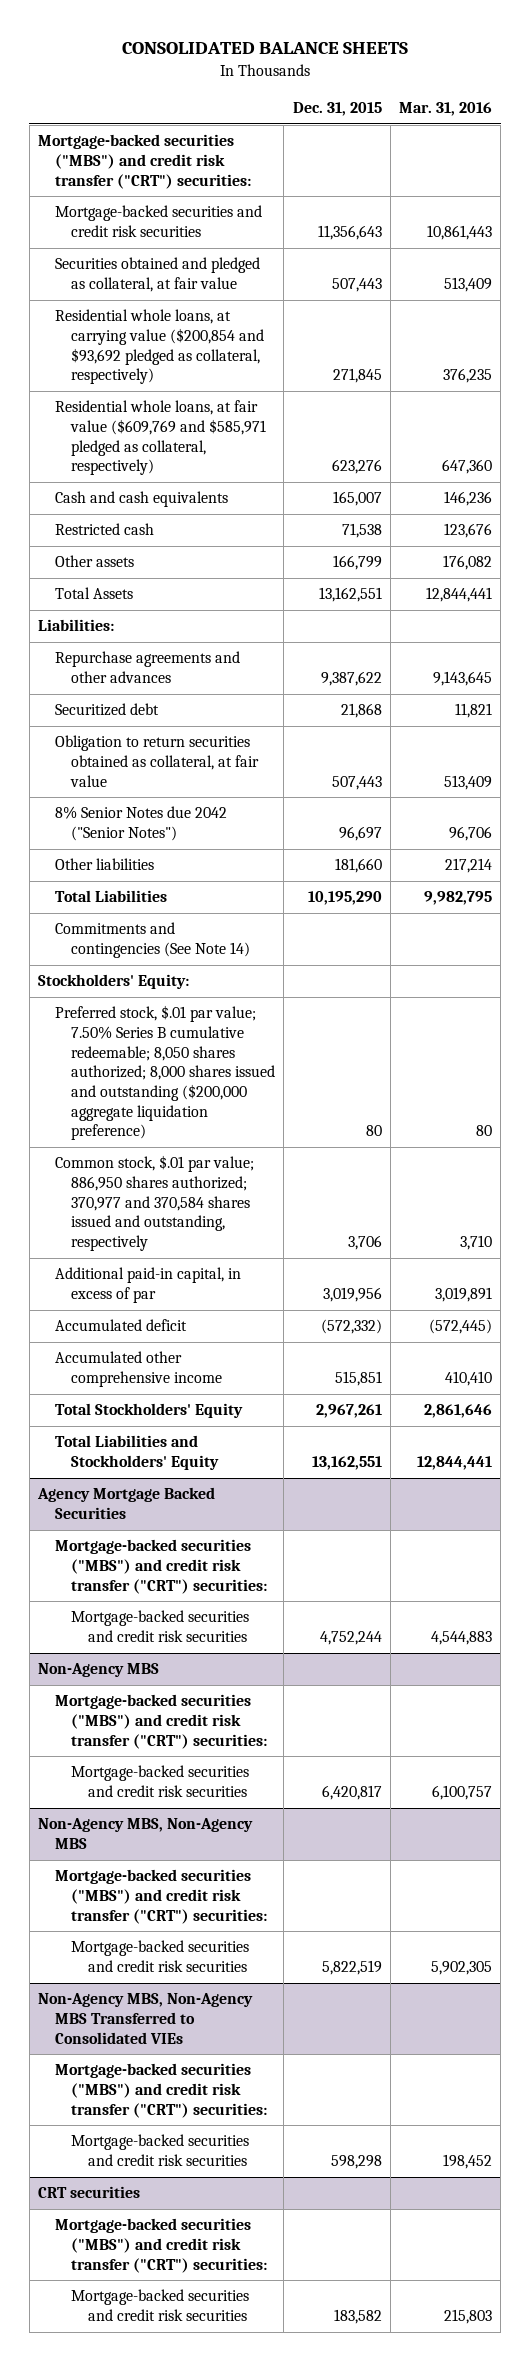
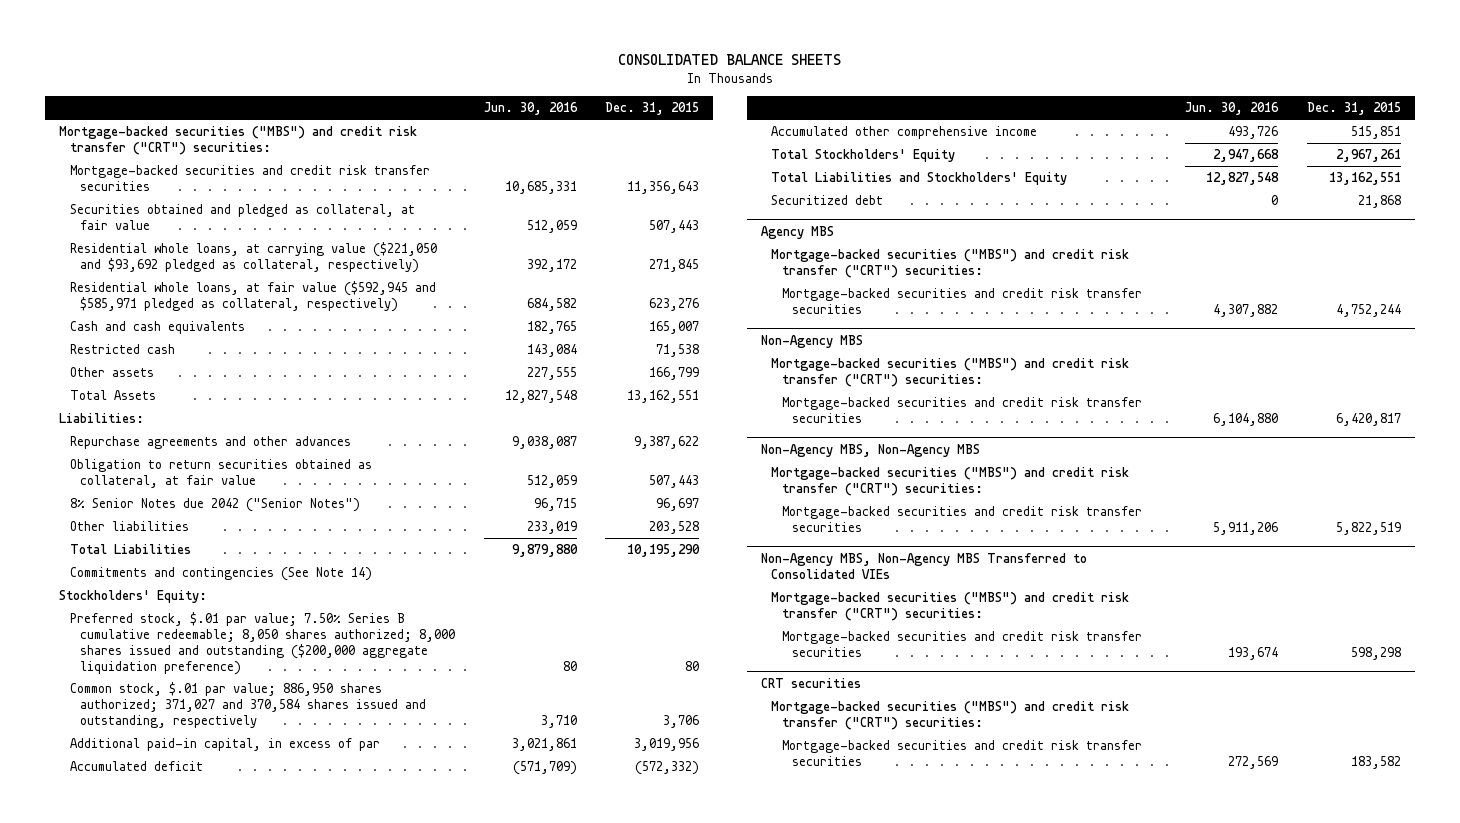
- | Dec. 31, 2015 | Mar. 31, 2016
+ | Jun. 30, 2016 | Dec. 31, 2015
- Mortgage-backed securities and credit risk securities | 11,356,643 | 10,861,443
+ Mortgage-backed securities and credit risk transfer securities | 10,685,331 | 11,356,643
- Residential whole loans, at carrying value ($200,854 and $93,692 pledged as collateral, respectively) | 271,845 | 376,235
- Residential whole loans, at fair value ($609,769 and $585,971 pledged as collateral, respectively) | 623,276 | 647,360
+ Residential whole loans, at carrying value ($221,050 and $93,692 pledged as collateral, respectively) | 392,172 | 271,845
+ Residential whole loans, at fair value ($592,945 and $585,971 pledged as collateral, respectively) | 684,582 | 623,276
- Other liabilities | 181,660 | 217,214
+ Other liabilities | 233,019 | 203,528
- Common stock, $.01 par value; 886,950 shares authorized; 370,977 and 370,584 shares issued and outstanding, respectively | 3,706 | 3,710
+ Common stock, $.01 par value; 886,950 shares authorized; 371,027 and 370,584 shares issued and outstanding, respectively | 3,710 | 3,706
- Agency Mortgage Backed Securities
moved down: Securitized debt | 0 | 21,868
+ Agency MBS
- Mortgage-backed securities and credit risk securities | 4,752,244 | 4,544,883
+ Mortgage-backed securities and credit risk transfer securities | 4,307,882 | 4,752,244
@ Non-Agency MBS
- Mortgage-backed securities and credit risk securities | 6,420,817 | 6,100,757
+ Mortgage-backed securities and credit risk transfer securities | 6,104,880 | 6,420,817
@ Non-Agency MBS, Non-Agency MBS
- Mortgage-backed securities and credit risk securities | 5,822,519 | 5,902,305
+ Mortgage-backed securities and credit risk transfer securities | 5,911,206 | 5,822,519
@ Non-Agency MBS, Non-Agency MBS Transferred to Consolidated VIEs
- Mortgage-backed securities and credit risk securities | 598,298 | 198,452
+ Mortgage-backed securities and credit risk transfer securities | 193,674 | 598,298
@ CRT securities
- Mortgage-backed securities and credit risk securities | 183,582 | 215,803
+ Mortgage-backed securities and credit risk transfer securities | 272,569 | 183,582

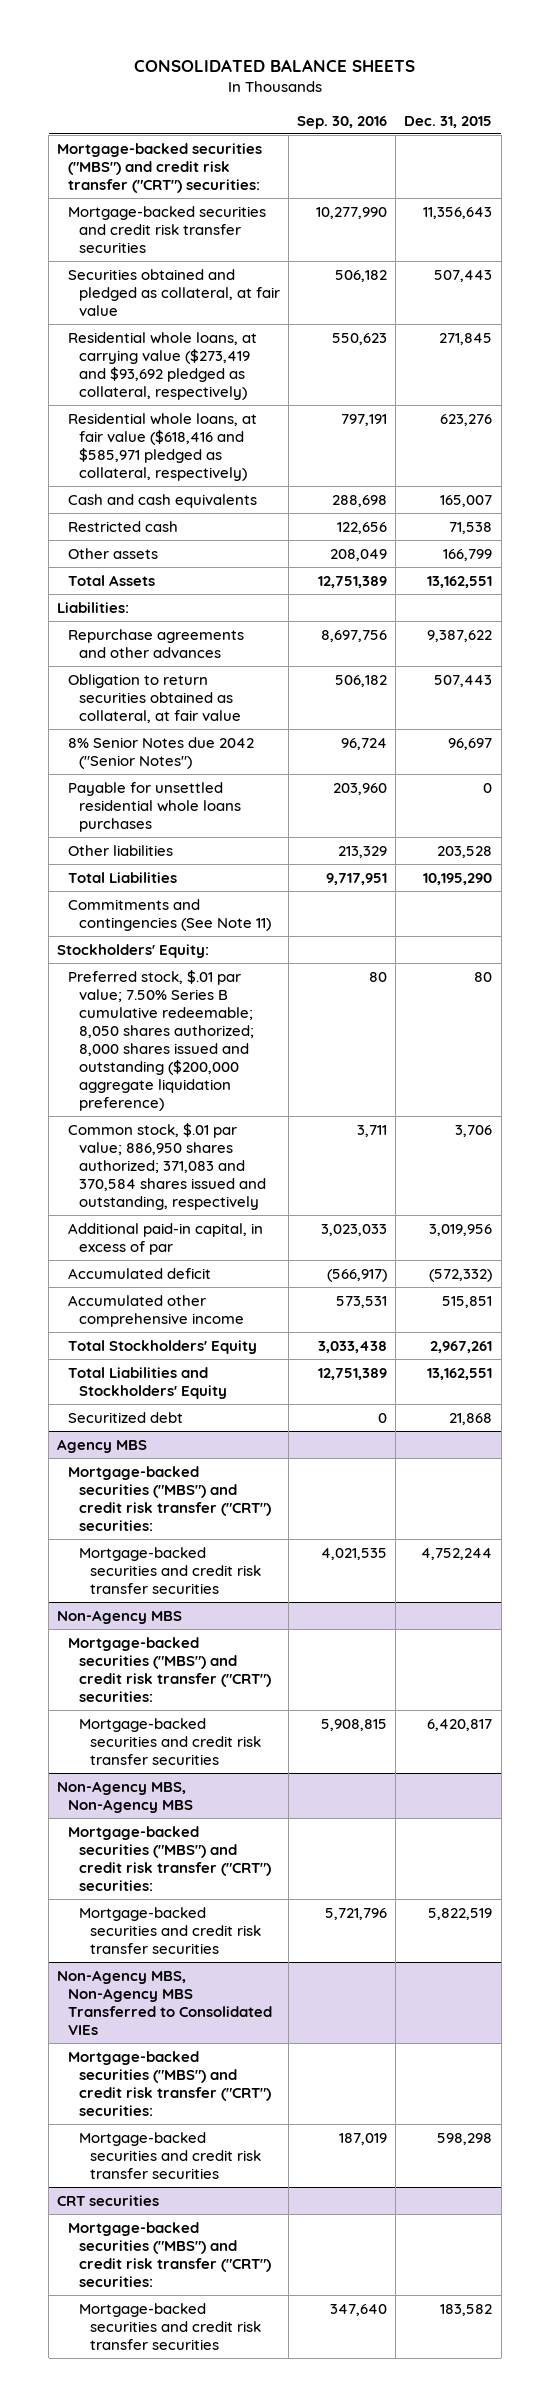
- | Jun. 30, 2016 | Dec. 31, 2015
+ | Sep. 30, 2016 | Dec. 31, 2015
- Residential whole loans, at carrying value ($221,050 and $93,692 pledged as collateral, respectively) | 392,172 | 271,845
- Residential whole loans, at fair value ($592,945 and $585,971 pledged as collateral, respectively) | 684,582 | 623,276
+ Residential whole loans, at carrying value ($273,419 and $93,692 pledged as collateral, respectively) | 550,623 | 271,845
+ Residential whole loans, at fair value ($618,416 and $585,971 pledged as collateral, respectively) | 797,191 | 623,276
+ Payable for unsettled residential whole loans purchases | 203,960 | 0
- Commitments and contingencies (See Note 14)
+ Commitments and contingencies (See Note 11)
- Common stock, $.01 par value; 886,950 shares authorized; 371,027 and 370,584 shares issued and outstanding, respectively | 3,710 | 3,706
+ Common stock, $.01 par value; 886,950 shares authorized; 371,083 and 370,584 shares issued and outstanding, respectively | 3,711 | 3,706

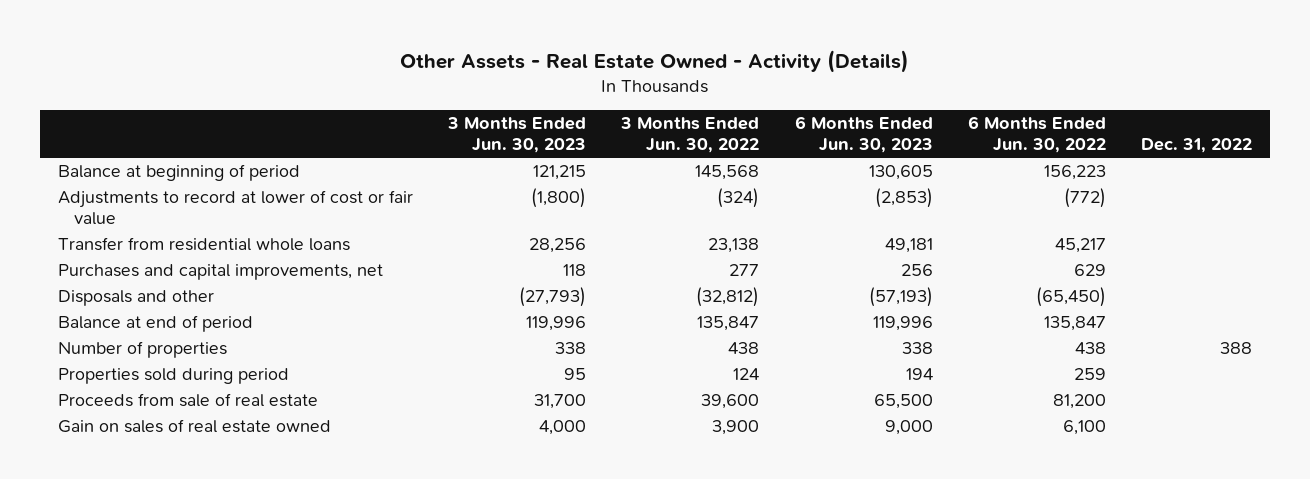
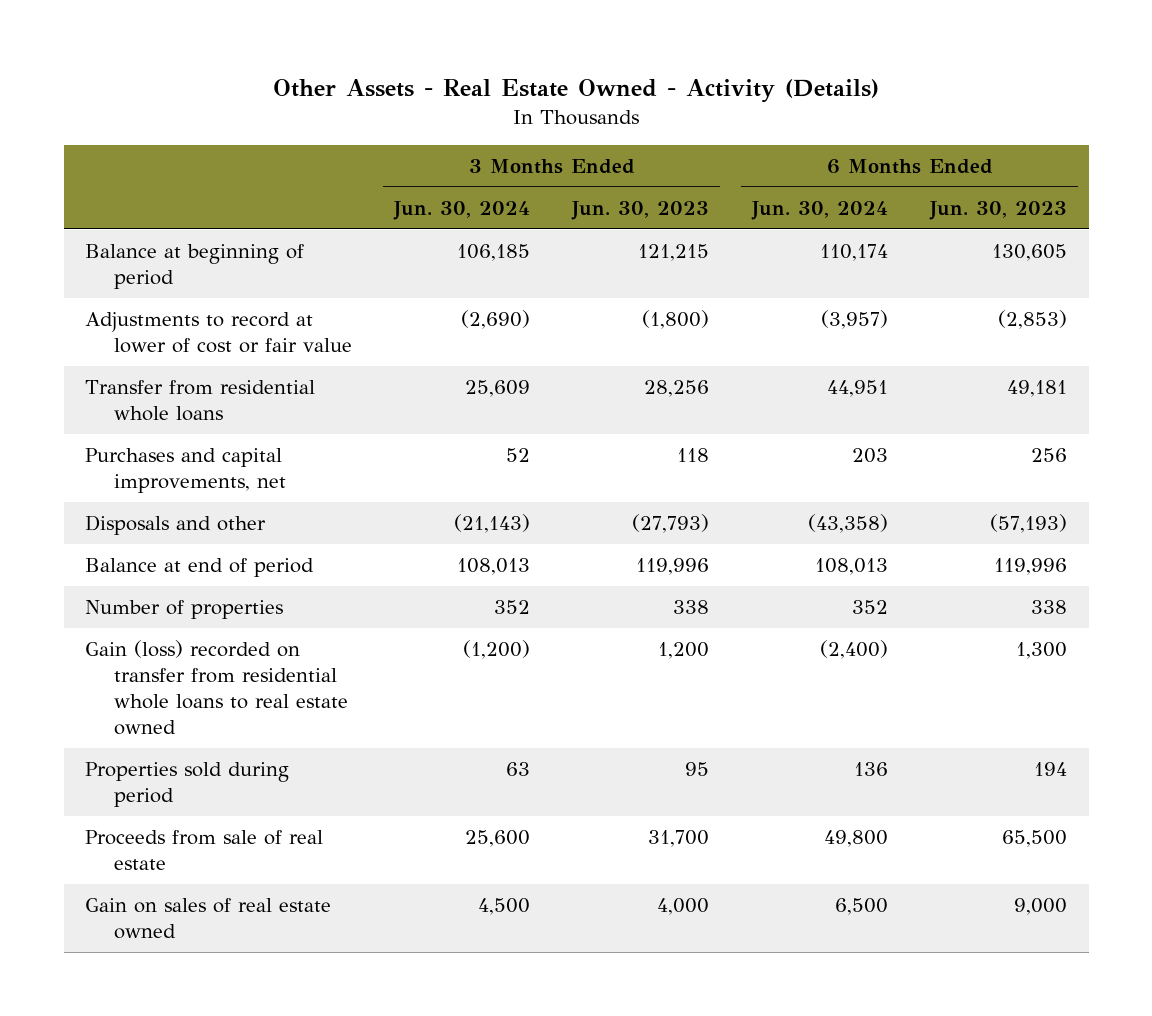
- | 3 Months Ended Jun. 30, 2023 | 3 Months Ended Jun. 30, 2022 | 6 Months Ended Jun. 30, 2023 | 6 Months Ended Jun. 30, 2022 | Dec. 31, 2022
+ | 3 Months Ended Jun. 30, 2024 | 3 Months Ended Jun. 30, 2023 | 6 Months Ended Jun. 30, 2024 | 6 Months Ended Jun. 30, 2023
+ Gain (loss) recorded on transfer from residential whole loans to real estate owned | (1,200) | 1,200 | (2,400) | 1,300

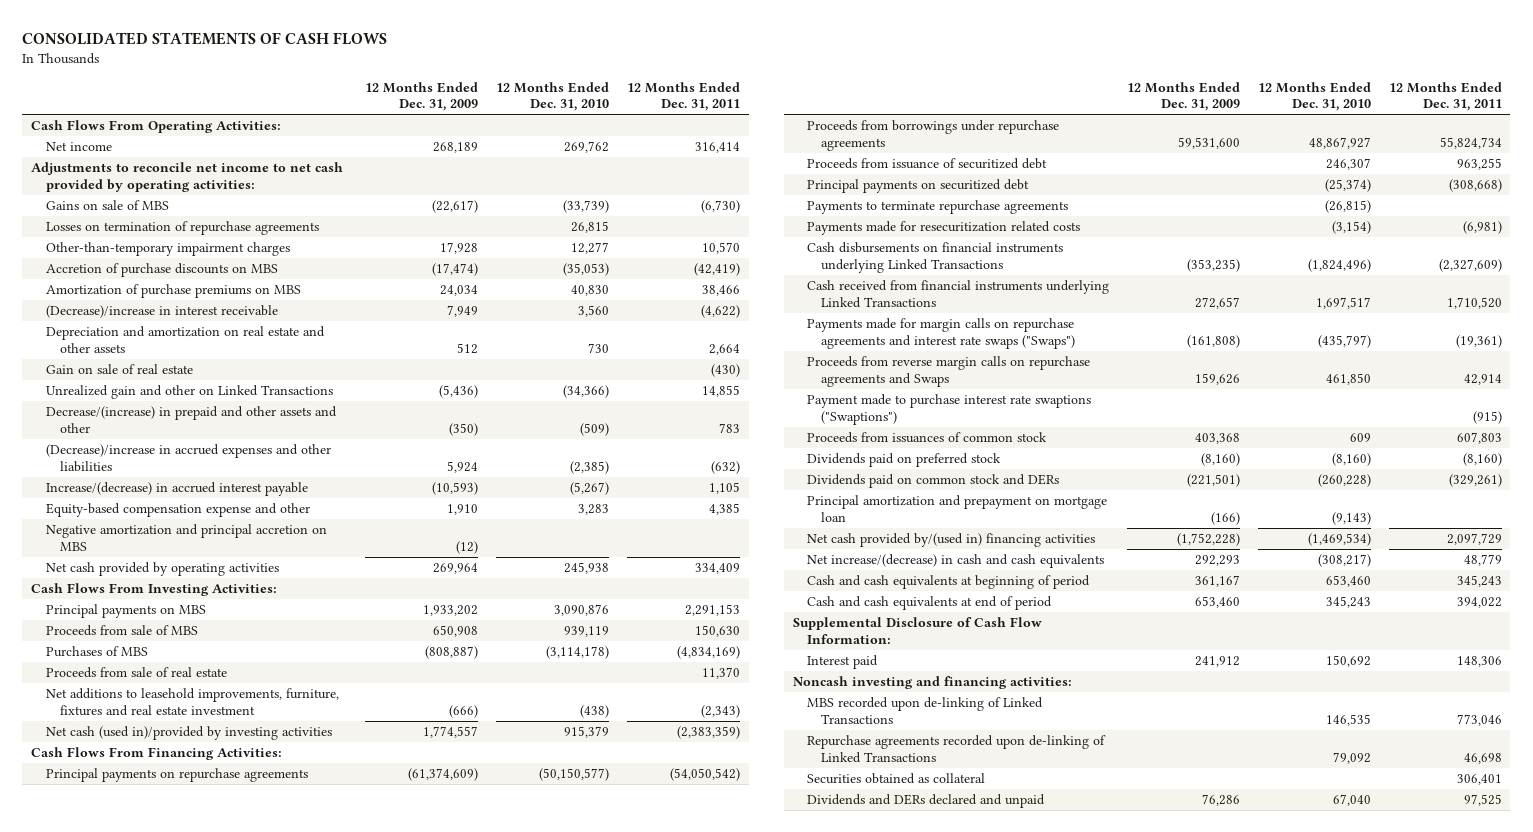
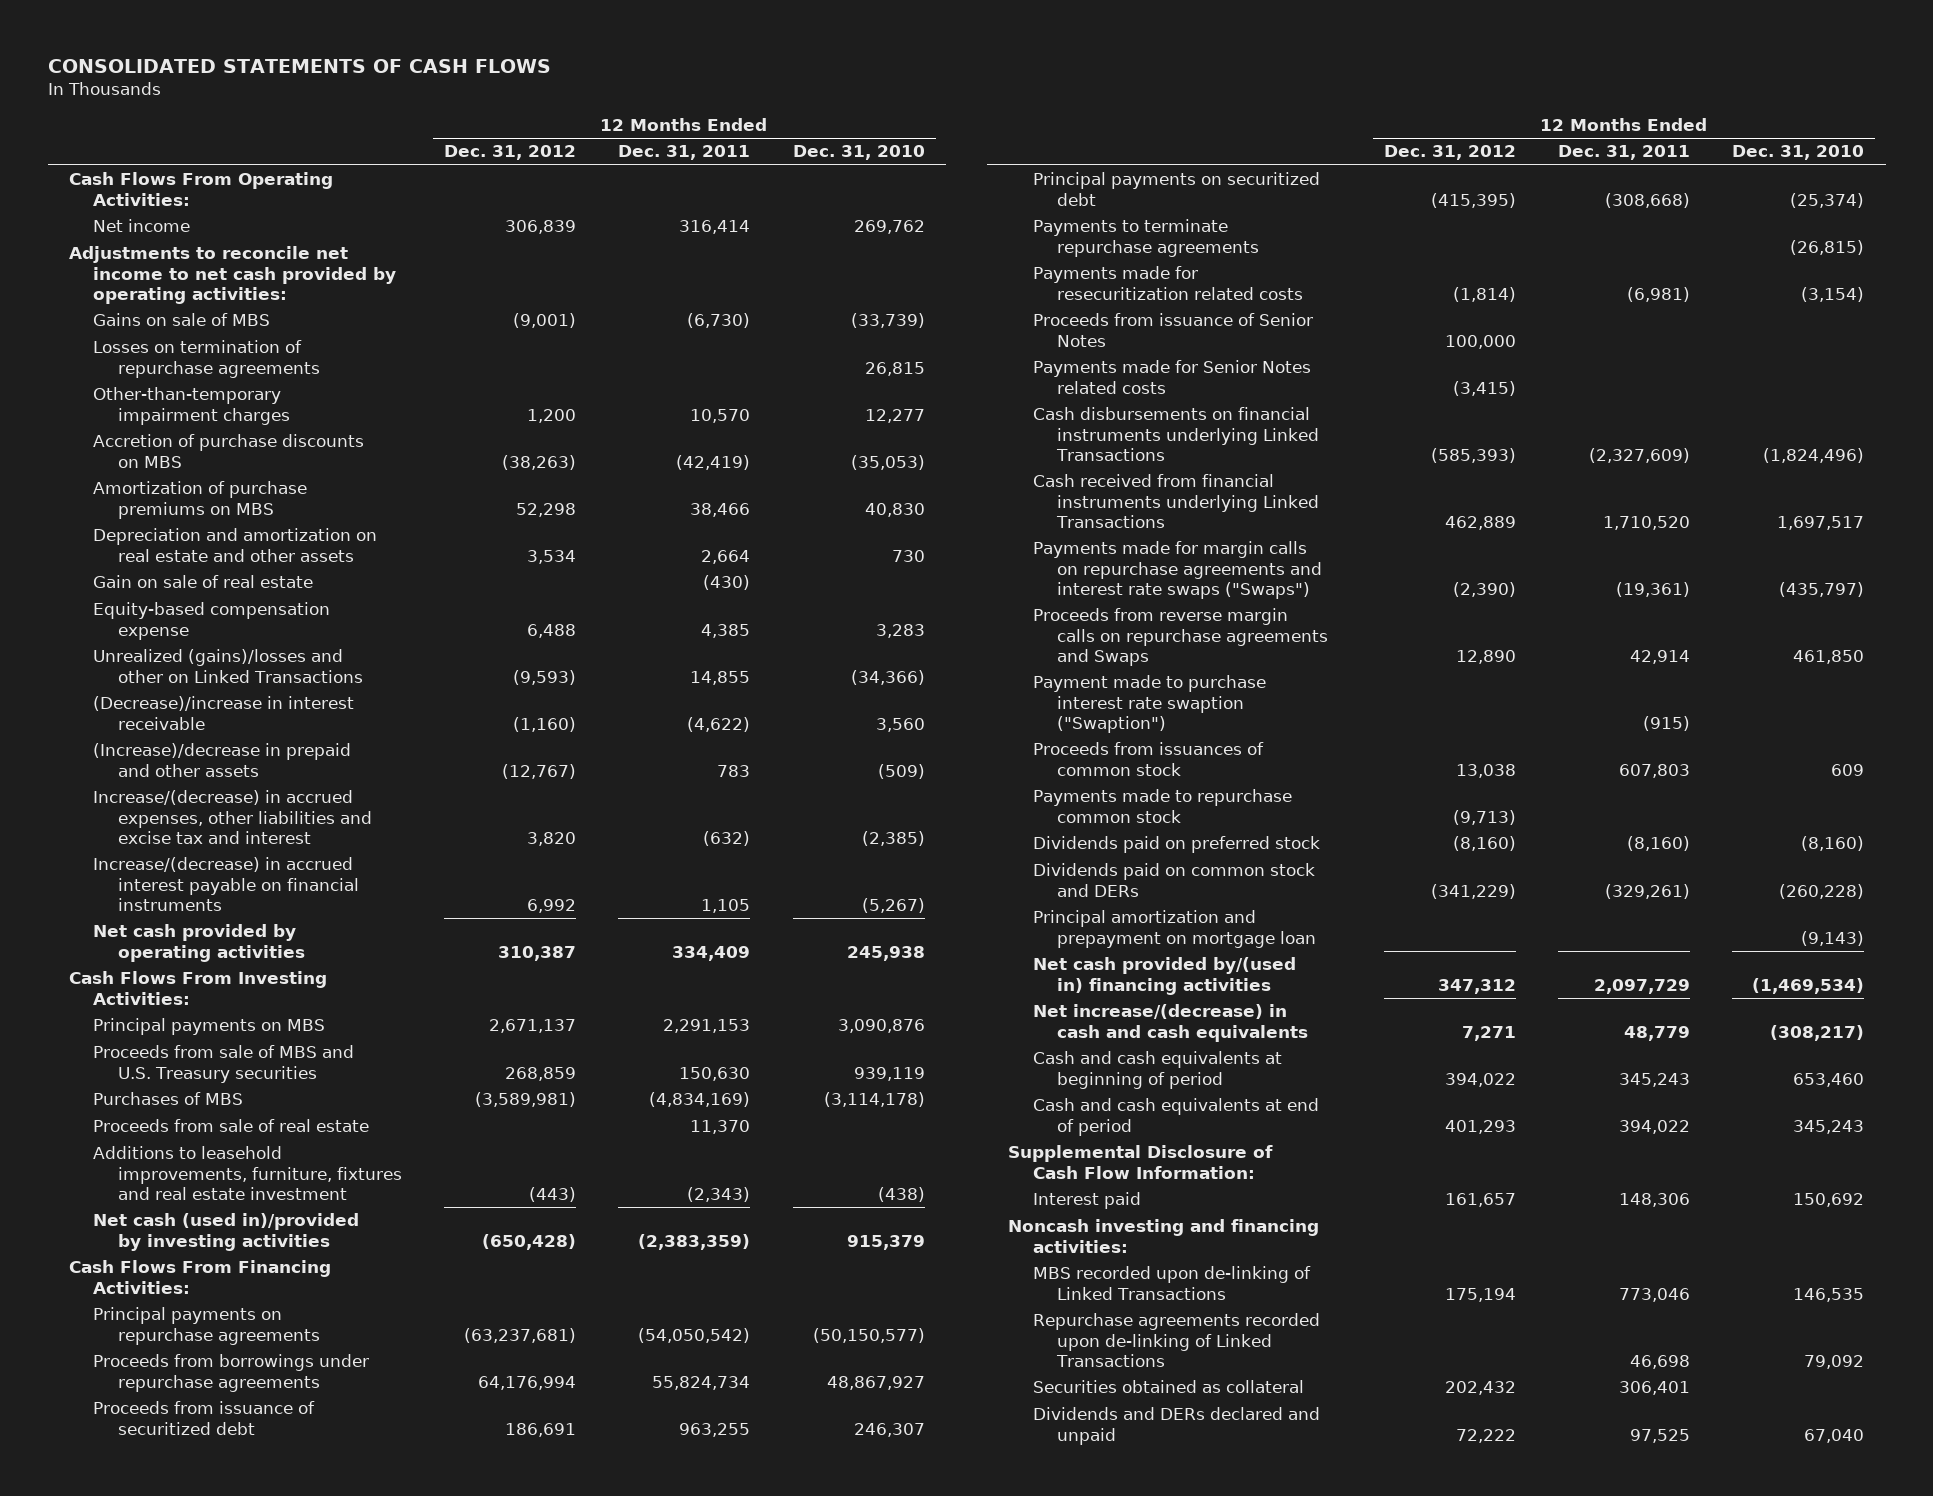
- | 12 Months Ended Dec. 31, 2009 | 12 Months Ended Dec. 31, 2010 | 12 Months Ended Dec. 31, 2011
+ | 12 Months Ended Dec. 31, 2012 | 12 Months Ended Dec. 31, 2011 | 12 Months Ended Dec. 31, 2010
- Unrealized gain and other on Linked Transactions | (5,436) | (34,366) | 14,855
- Decrease/(increase) in prepaid and other assets and other | (350) | (509) | 783
- (Decrease)/increase in accrued expenses and other liabilities | 5,924 | (2,385) | (632)
- Increase/(decrease) in accrued interest payable | (10,593) | (5,267) | 1,105
- Equity-based compensation expense and other | 1,910 | 3,283 | 4,385
- Negative amortization and principal accretion on MBS | (12) | |
+ Equity-based compensation expense | 6,488 | 4,385 | 3,283
+ Unrealized (gains)/losses and other on Linked Transactions | (9,593) | 14,855 | (34,366)
moved down: (Decrease)/increase in interest receivable | (1,160) | (4,622) | 3,560
+ (Increase)/decrease in prepaid and other assets | (12,767) | 783 | (509)
+ Increase/(decrease) in accrued expenses, other liabilities and excise tax and interest | 3,820 | (632) | (2,385)
+ Increase/(decrease) in accrued interest payable on financial instruments | 6,992 | 1,105 | (5,267)
- Proceeds from sale of MBS | 650,908 | 939,119 | 150,630
+ Proceeds from sale of MBS and U.S. Treasury securities | 268,859 | 150,630 | 939,119
- Net additions to leasehold improvements, furniture, fixtures and real estate investment | (666) | (438) | (2,343)
+ Additions to leasehold improvements, furniture, fixtures and real estate investment | (443) | (2,343) | (438)
+ Proceeds from issuance of Senior Notes | 100,000 | |
+ Payments made for Senior Notes related costs | (3,415) | |
- Payment made to purchase interest rate swaptions ("Swaptions") | | | (915)
+ Payment made to purchase interest rate swaption ("Swaption") | | (915) |
+ Payments made to repurchase common stock | (9,713) | |

